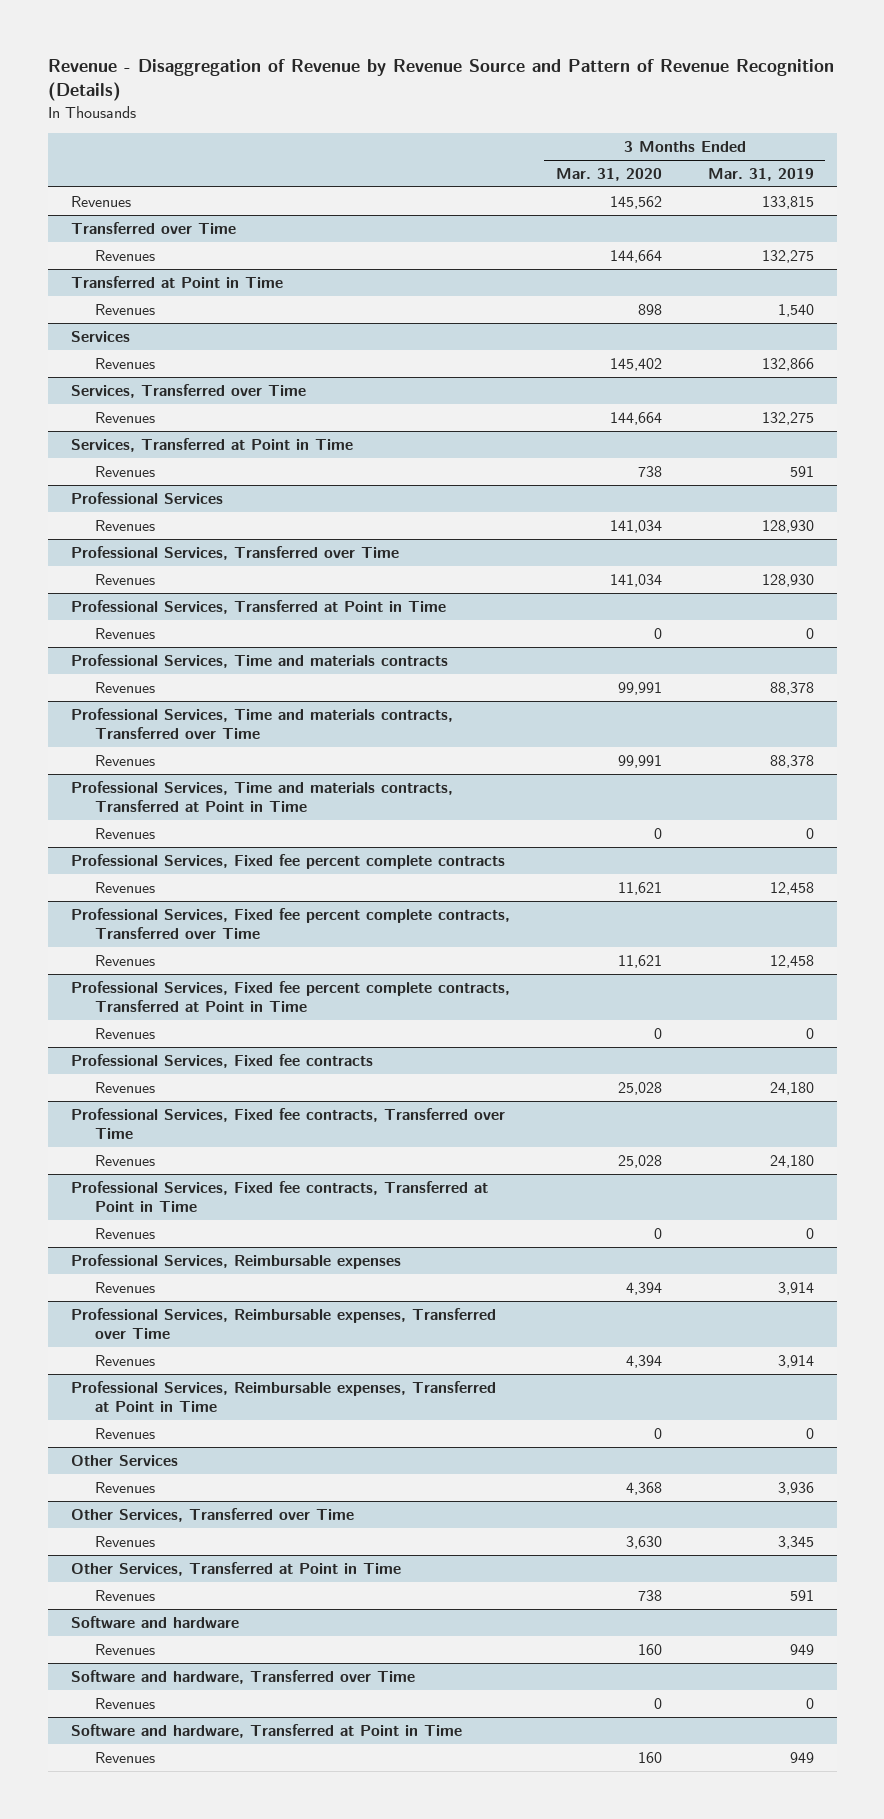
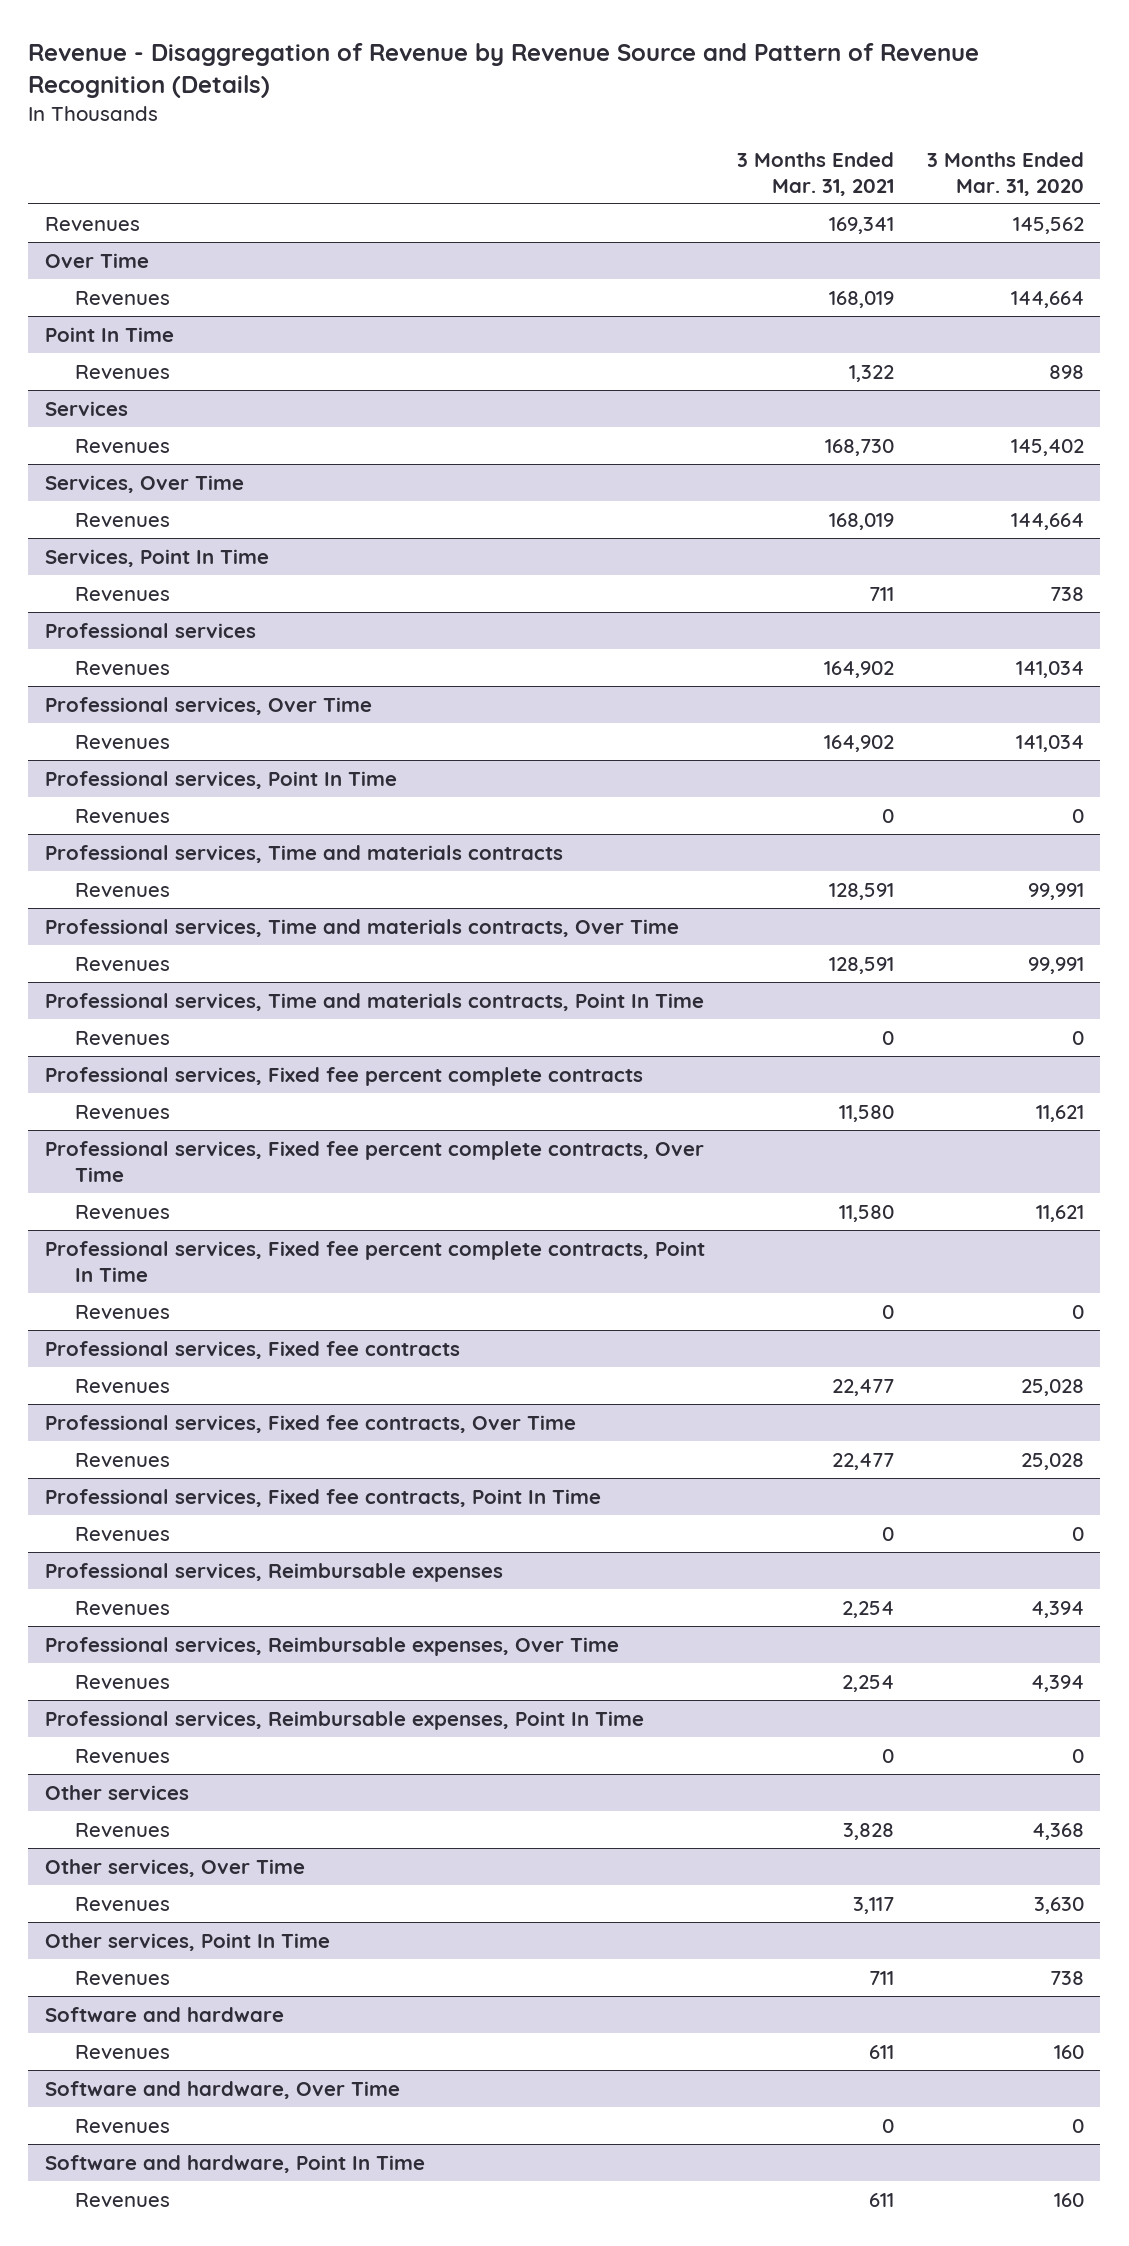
- | 3 Months Ended Mar. 31, 2020 | 3 Months Ended Mar. 31, 2019
+ | 3 Months Ended Mar. 31, 2021 | 3 Months Ended Mar. 31, 2020
- Transferred over Time
+ Over Time
- Transferred at Point in Time
+ Point In Time
- Services, Transferred over Time
+ Services, Over Time
- Services, Transferred at Point in Time
+ Services, Point In Time
- Professional Services
+ Professional services
- Professional Services, Transferred over Time
+ Professional services, Over Time
- Professional Services, Transferred at Point in Time
+ Professional services, Point In Time
- Professional Services, Time and materials contracts
+ Professional services, Time and materials contracts
- Professional Services, Time and materials contracts, Transferred over Time
+ Professional services, Time and materials contracts, Over Time
- Professional Services, Time and materials contracts, Transferred at Point in Time
+ Professional services, Time and materials contracts, Point In Time
- Professional Services, Fixed fee percent complete contracts
+ Professional services, Fixed fee percent complete contracts
- Professional Services, Fixed fee percent complete contracts, Transferred over Time
+ Professional services, Fixed fee percent complete contracts, Over Time
- Professional Services, Fixed fee percent complete contracts, Transferred at Point in Time
+ Professional services, Fixed fee percent complete contracts, Point In Time
- Professional Services, Fixed fee contracts
+ Professional services, Fixed fee contracts
- Professional Services, Fixed fee contracts, Transferred over Time
+ Professional services, Fixed fee contracts, Over Time
- Professional Services, Fixed fee contracts, Transferred at Point in Time
+ Professional services, Fixed fee contracts, Point In Time
- Professional Services, Reimbursable expenses
+ Professional services, Reimbursable expenses
- Professional Services, Reimbursable expenses, Transferred over Time
+ Professional services, Reimbursable expenses, Over Time
- Professional Services, Reimbursable expenses, Transferred at Point in Time
+ Professional services, Reimbursable expenses, Point In Time
- Other Services
+ Other services
- Other Services, Transferred over Time
+ Other services, Over Time
- Other Services, Transferred at Point in Time
+ Other services, Point In Time
- Software and hardware, Transferred over Time
+ Software and hardware, Over Time
- Software and hardware, Transferred at Point in Time
+ Software and hardware, Point In Time

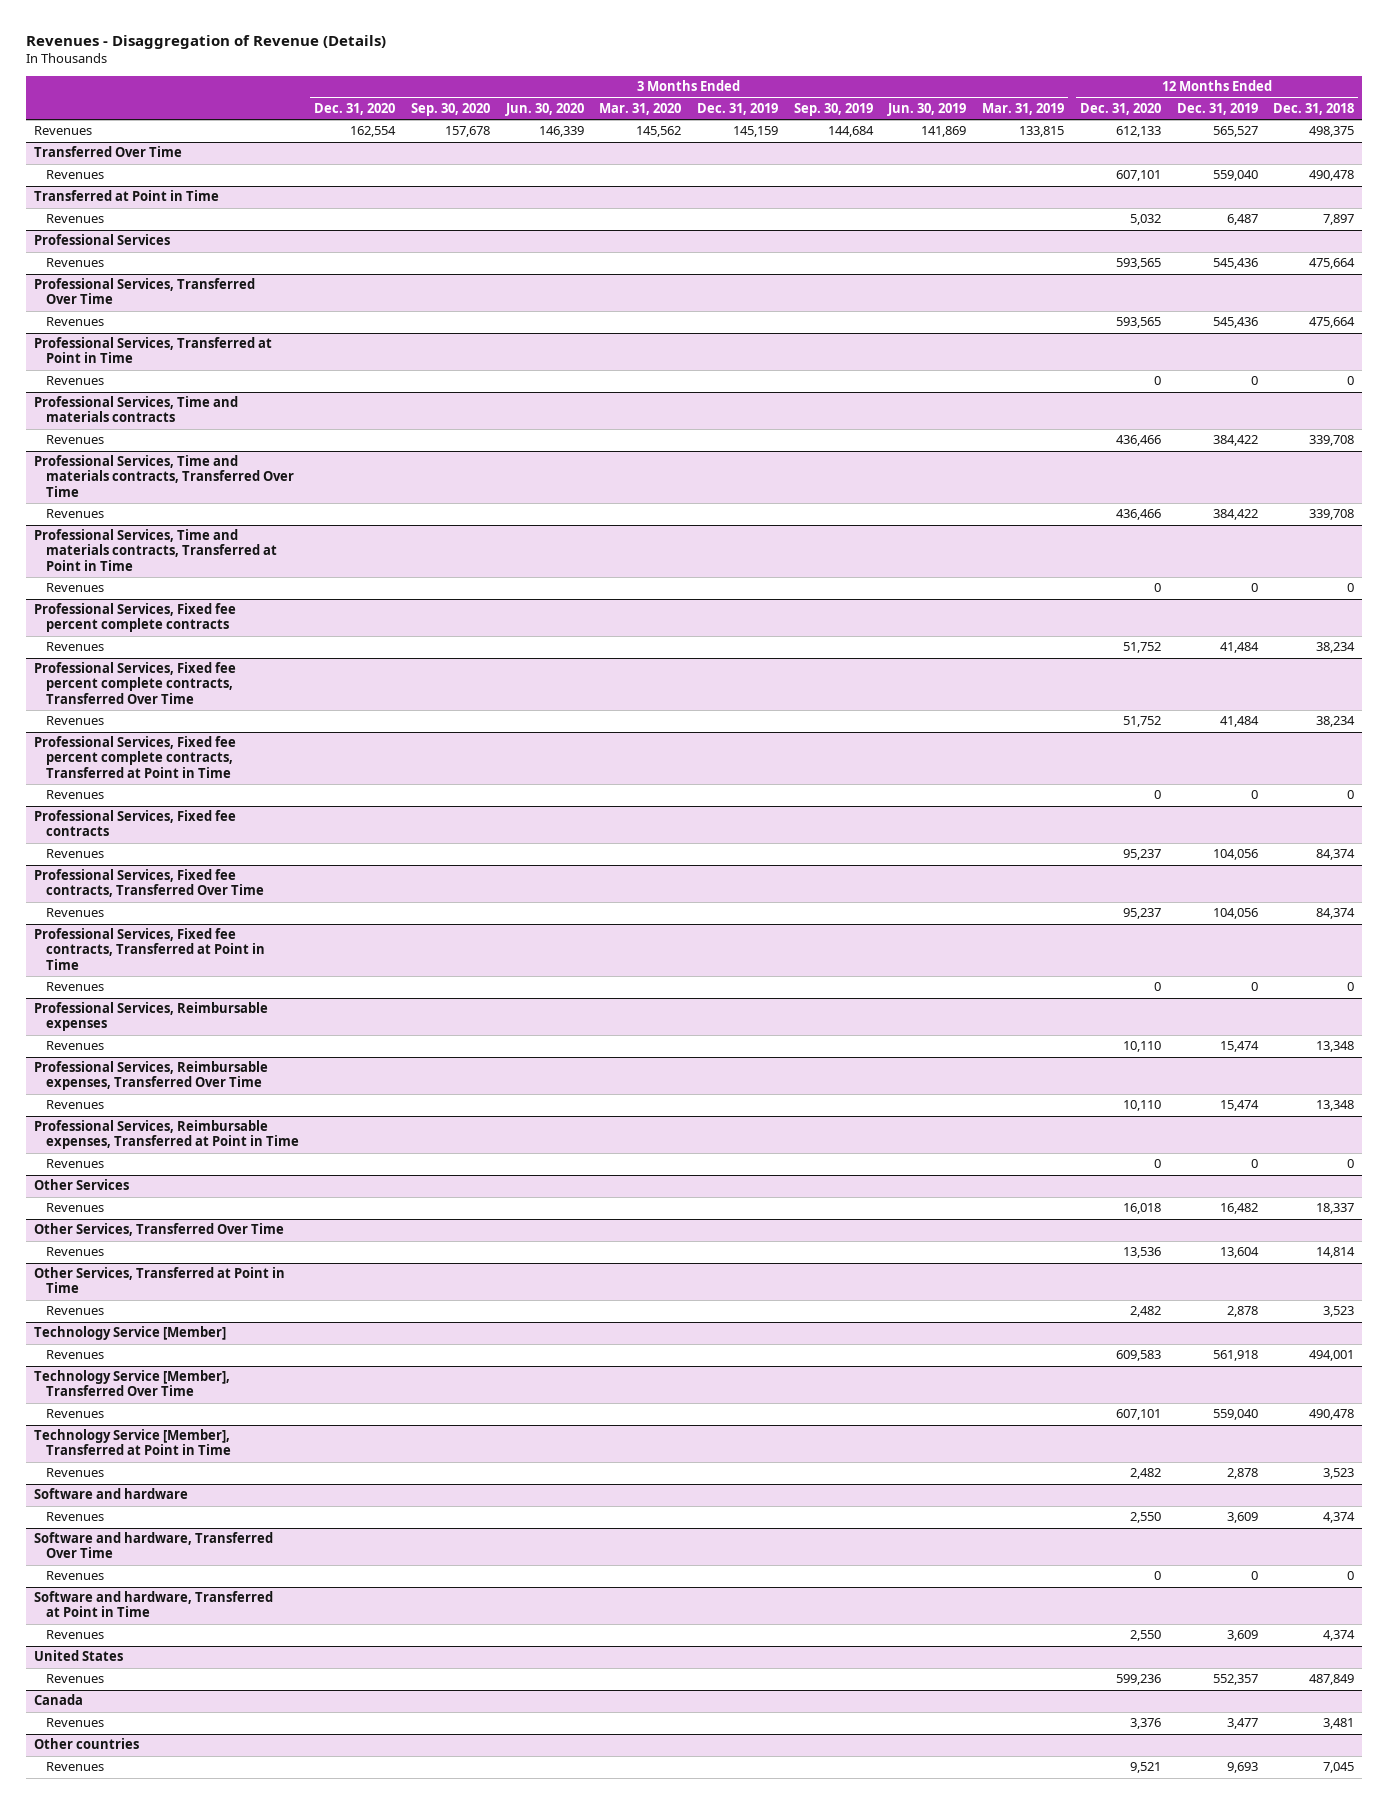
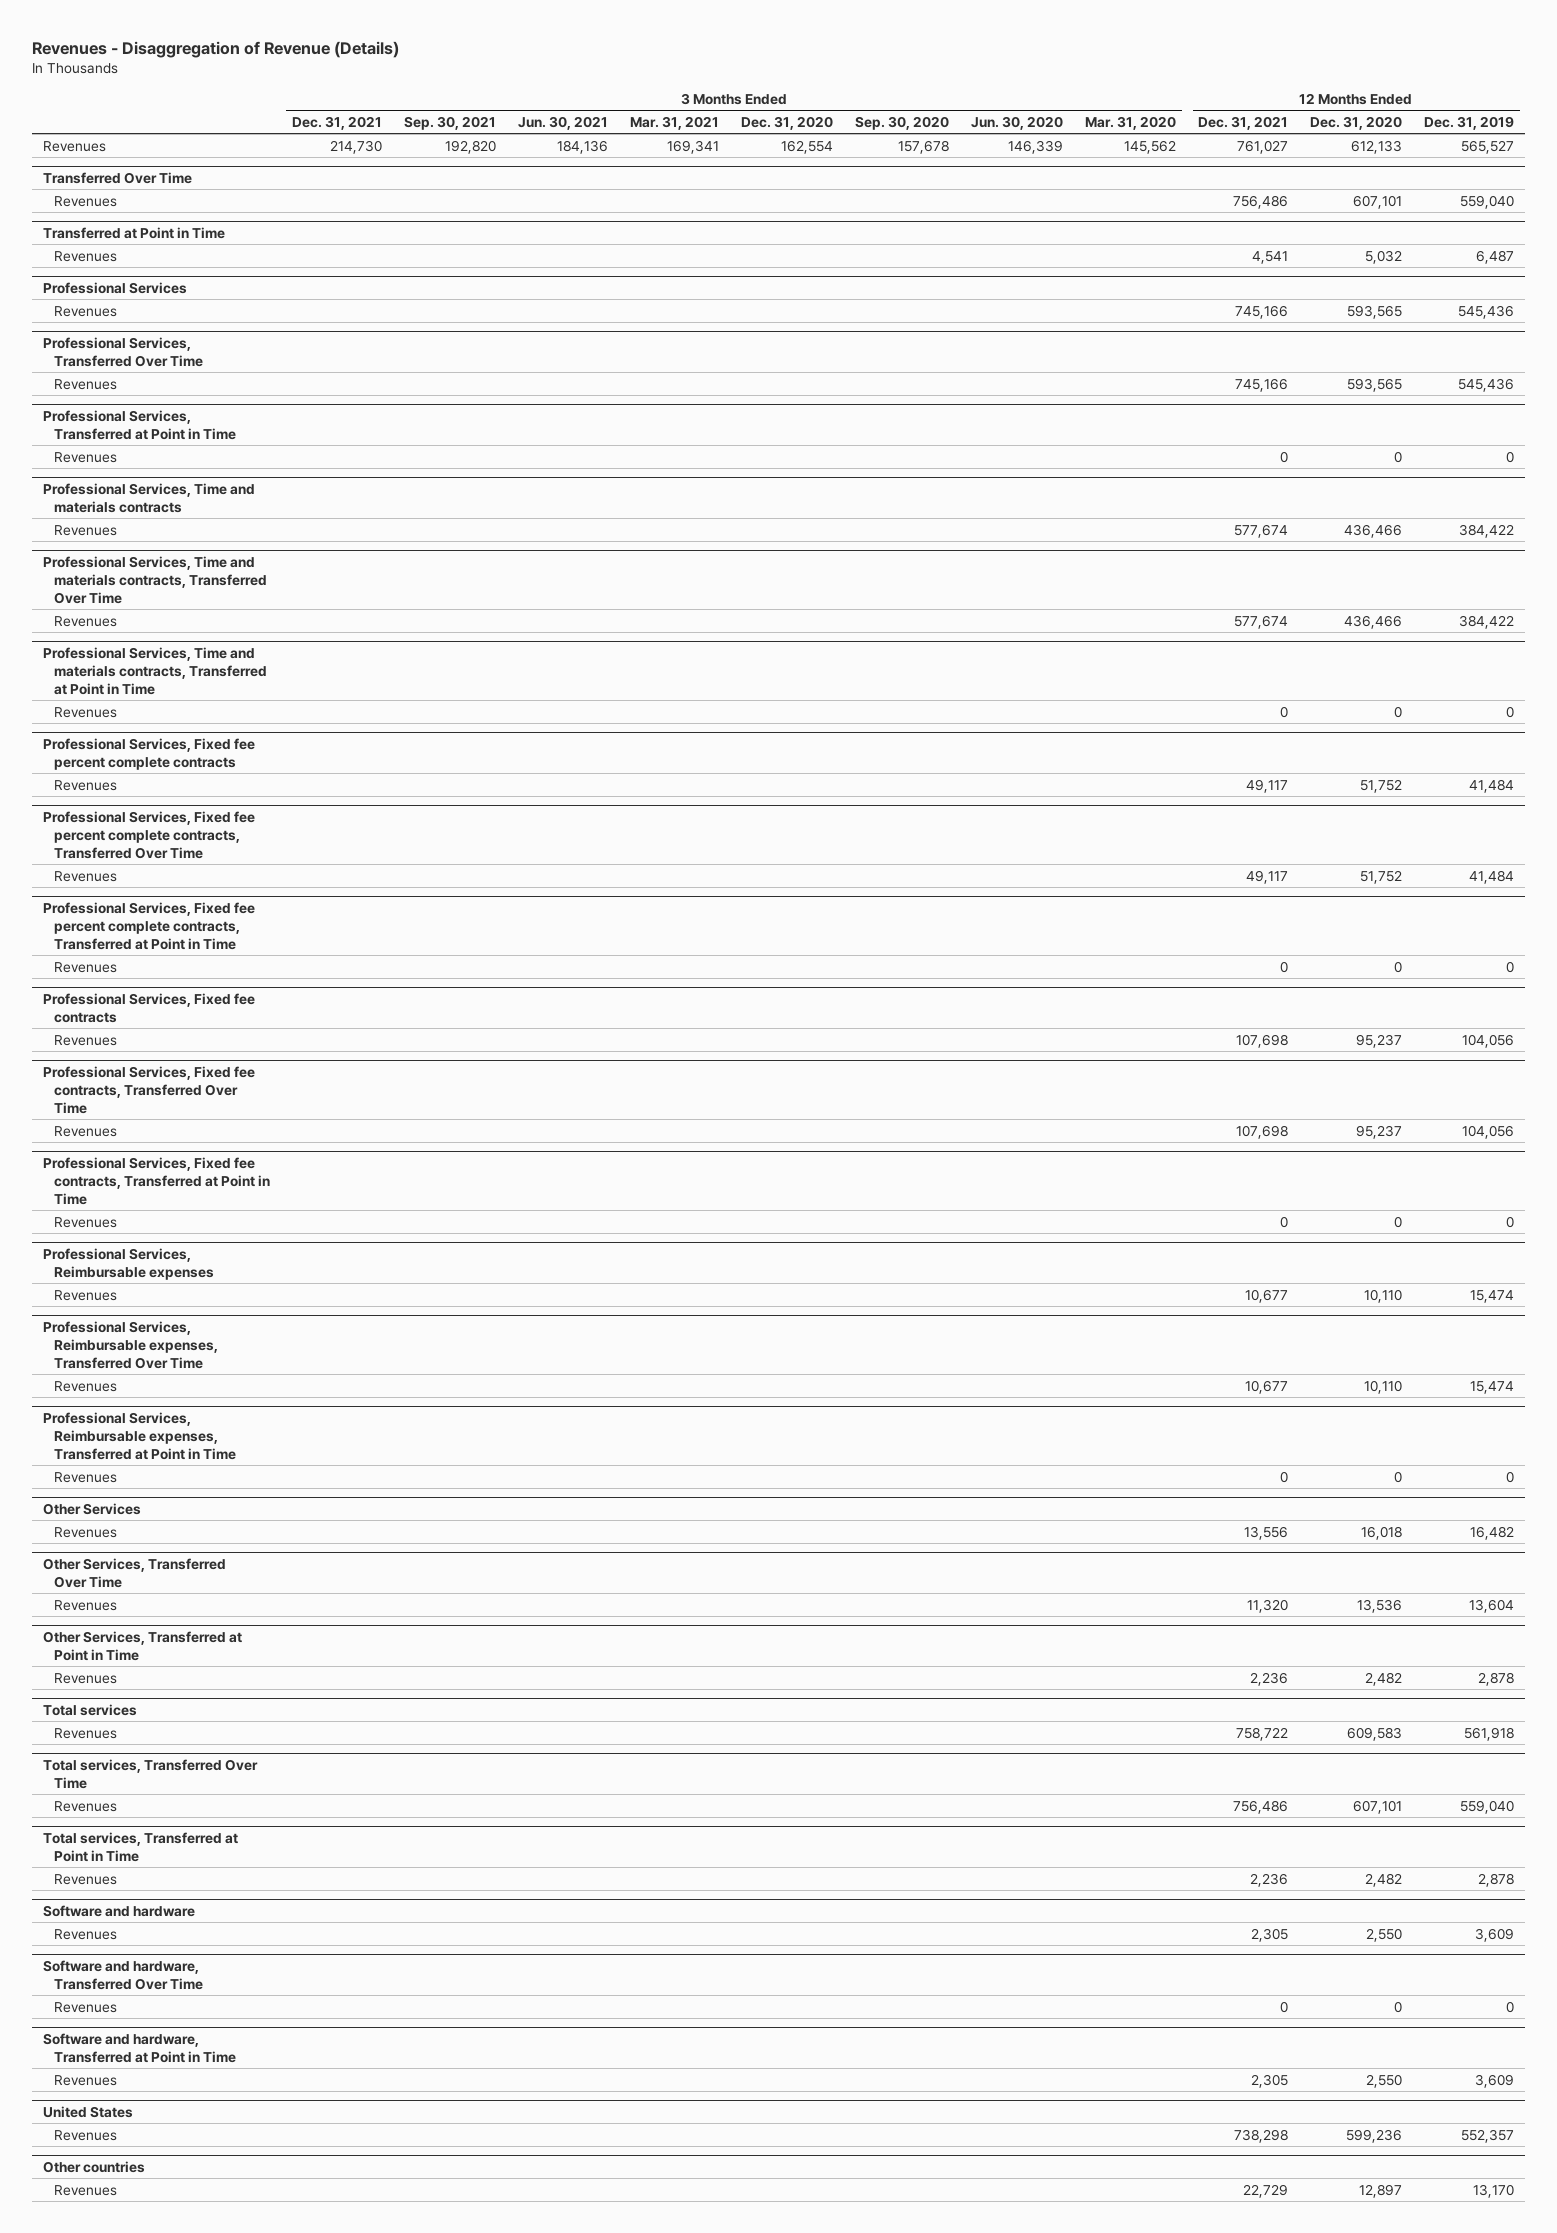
- | 3 Months Ended Dec. 31, 2020 | 3 Months Ended Sep. 30, 2020 | 3 Months Ended Jun. 30, 2020 | 3 Months Ended Mar. 31, 2020 | 3 Months Ended Dec. 31, 2019 | 3 Months Ended Sep. 30, 2019 | 3 Months Ended Jun. 30, 2019 | 3 Months Ended Mar. 31, 2019 | 12 Months Ended Dec. 31, 2020 | 12 Months Ended Dec. 31, 2019 | 12 Months Ended Dec. 31, 2018
+ | 3 Months Ended Dec. 31, 2021 | 3 Months Ended Sep. 30, 2021 | 3 Months Ended Jun. 30, 2021 | 3 Months Ended Mar. 31, 2021 | 3 Months Ended Dec. 31, 2020 | 3 Months Ended Sep. 30, 2020 | 3 Months Ended Jun. 30, 2020 | 3 Months Ended Mar. 31, 2020 | 12 Months Ended Dec. 31, 2021 | 12 Months Ended Dec. 31, 2020 | 12 Months Ended Dec. 31, 2019
- Technology Service [Member]
+ Total services
- Technology Service [Member], Transferred Over Time
+ Total services, Transferred Over Time
- Technology Service [Member], Transferred at Point in Time
+ Total services, Transferred at Point in Time
- Canada
- Revenues | | | | | | | | | 3,376 | 3,477 | 3,481
@ Other countries
- Revenues | | | | | | | | | 9,521 | 9,693 | 7,045
+ Revenues | | | | | | | | | 22,729 | 12,897 | 13,170

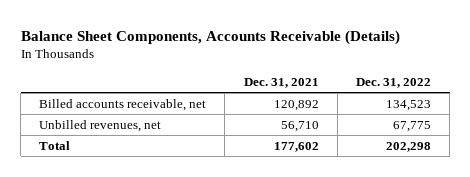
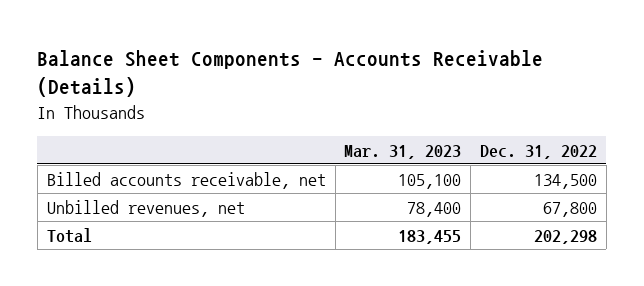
- Balance Sheet Components, Accounts Receivable (Details)
+ Balance Sheet Components - Accounts Receivable (Details)
- | Dec. 31, 2021 | Dec. 31, 2022
+ | Mar. 31, 2023 | Dec. 31, 2022
- Billed accounts receivable, net | 120,892 | 134,523
- Unbilled revenues, net | 56,710 | 67,775
+ Billed accounts receivable, net | 105,100 | 134,500
+ Unbilled revenues, net | 78,400 | 67,800

